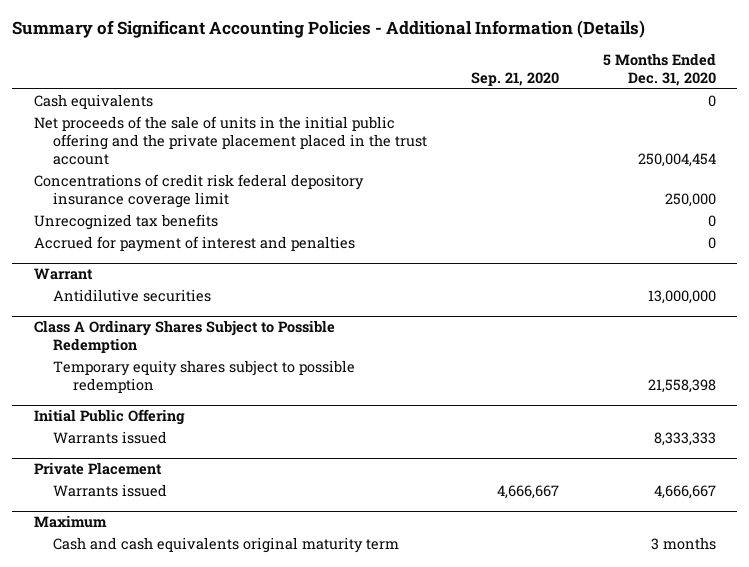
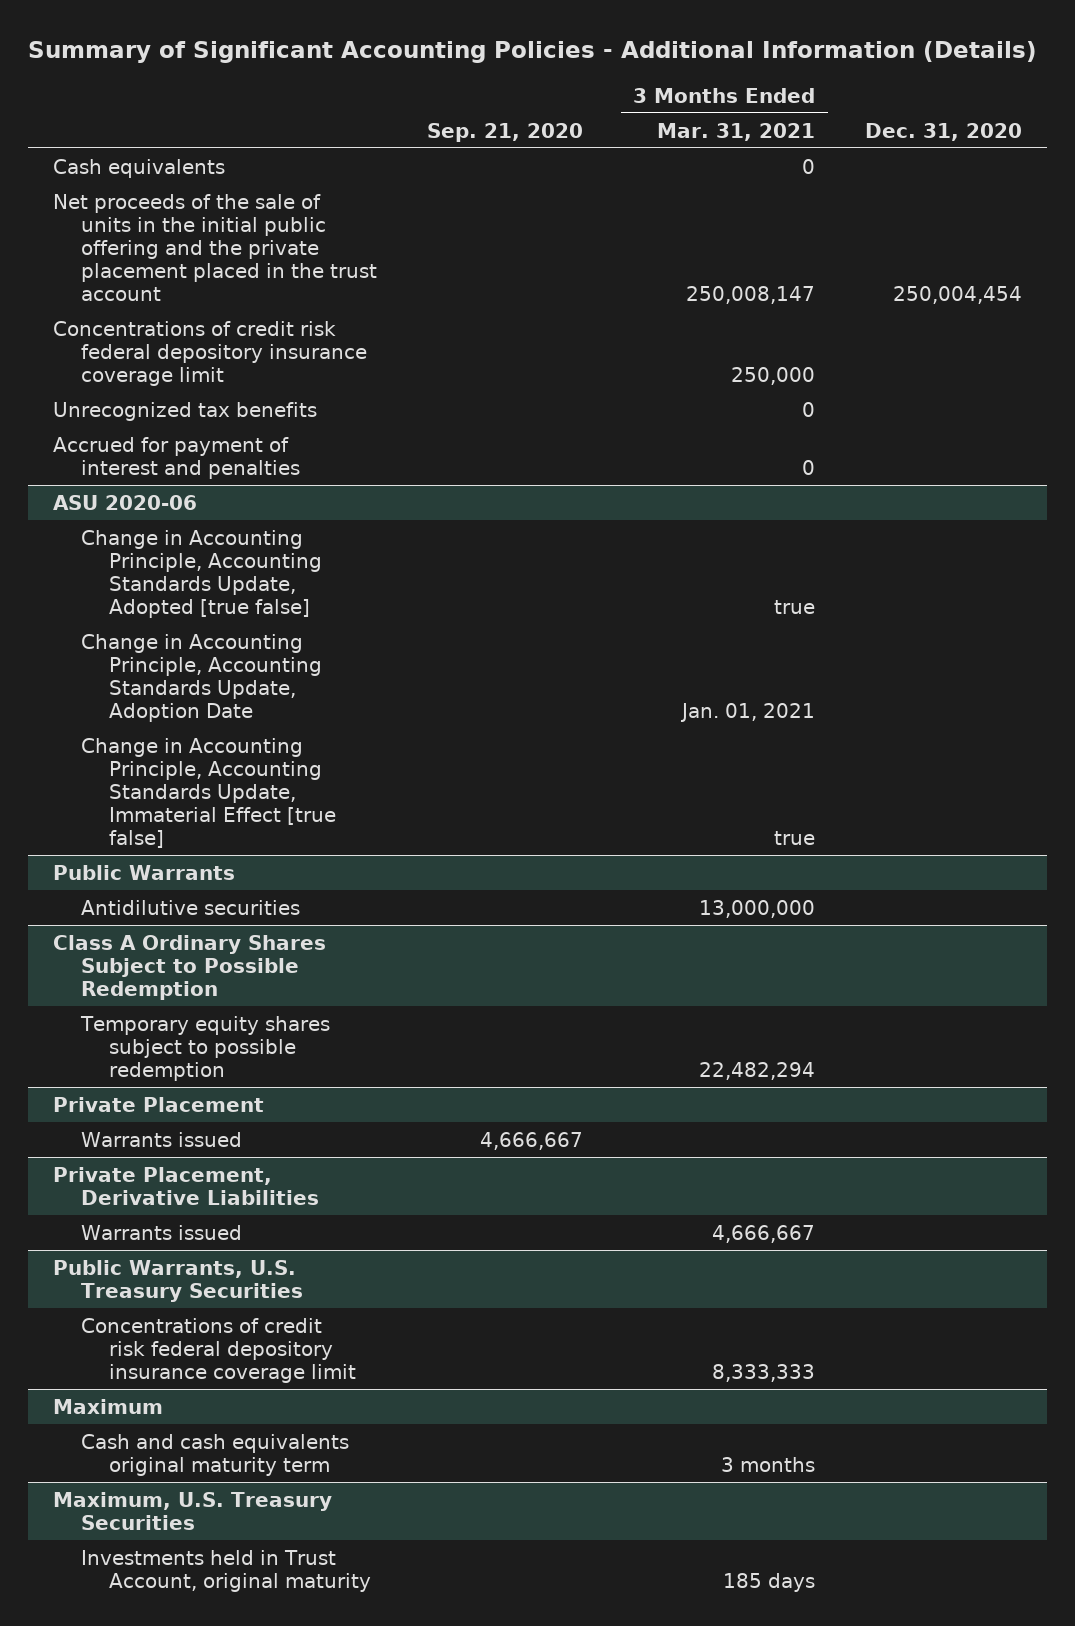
- | Sep. 21, 2020 | 5 Months Ended Dec. 31, 2020
+ | Sep. 21, 2020 | 3 Months Ended Mar. 31, 2021 | Dec. 31, 2020
- Warrant
+ ASU 2020-06
+ Change in Accounting Principle, Accounting Standards Update, Adopted [true false] | | true |
+ Change in Accounting Principle, Accounting Standards Update, Adoption Date | | Jan. 01, 2021 |
+ Change in Accounting Principle, Accounting Standards Update, Immaterial Effect [true false] | | true |
+ Public Warrants
- Initial Public Offering
- Warrants issued | | 8,333,333
+ Private Placement, Derivative Liabilities
+ Warrants issued | | 4,666,667 |
+ Public Warrants, U.S. Treasury Securities
+ Concentrations of credit risk federal depository insurance coverage limit | | 8,333,333 |
+ Maximum, U.S. Treasury Securities
+ Investments held in Trust Account, original maturity | | 185 days |

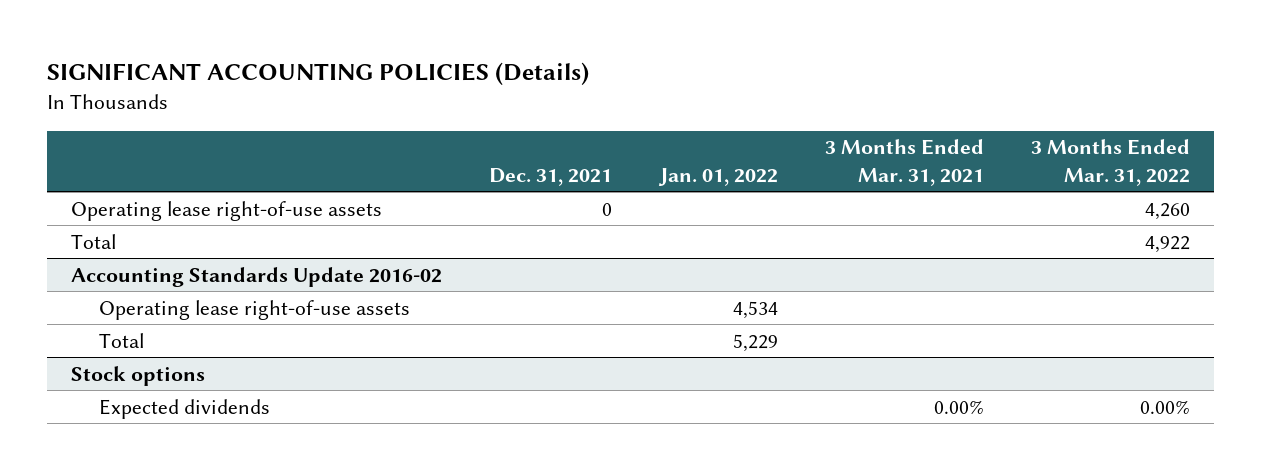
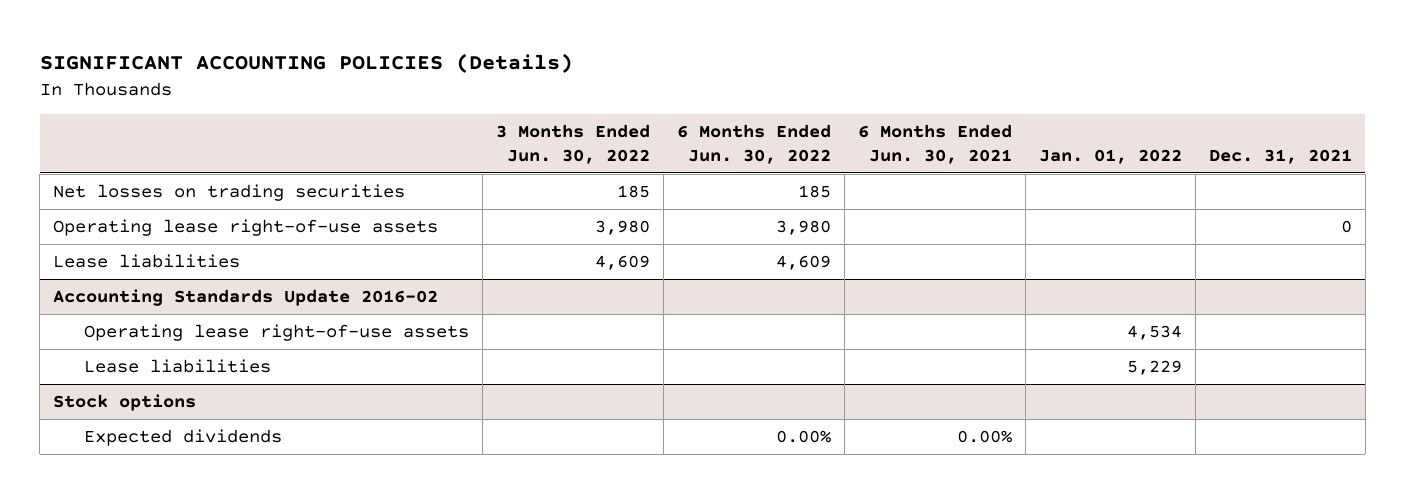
- | Dec. 31, 2021 | Jan. 01, 2022 | 3 Months Ended Mar. 31, 2021 | 3 Months Ended Mar. 31, 2022
+ | 3 Months Ended Jun. 30, 2022 | 6 Months Ended Jun. 30, 2022 | 6 Months Ended Jun. 30, 2021 | Jan. 01, 2022 | Dec. 31, 2021
+ Net losses on trading securities | 185 | 185 | | |
- Total | | | | 4,922
+ Lease liabilities | 4,609 | 4,609 | | |
@ Accounting Standards Update 2016-02
- Total | | 5,229 | |
+ Lease liabilities | | | | 5,229 |

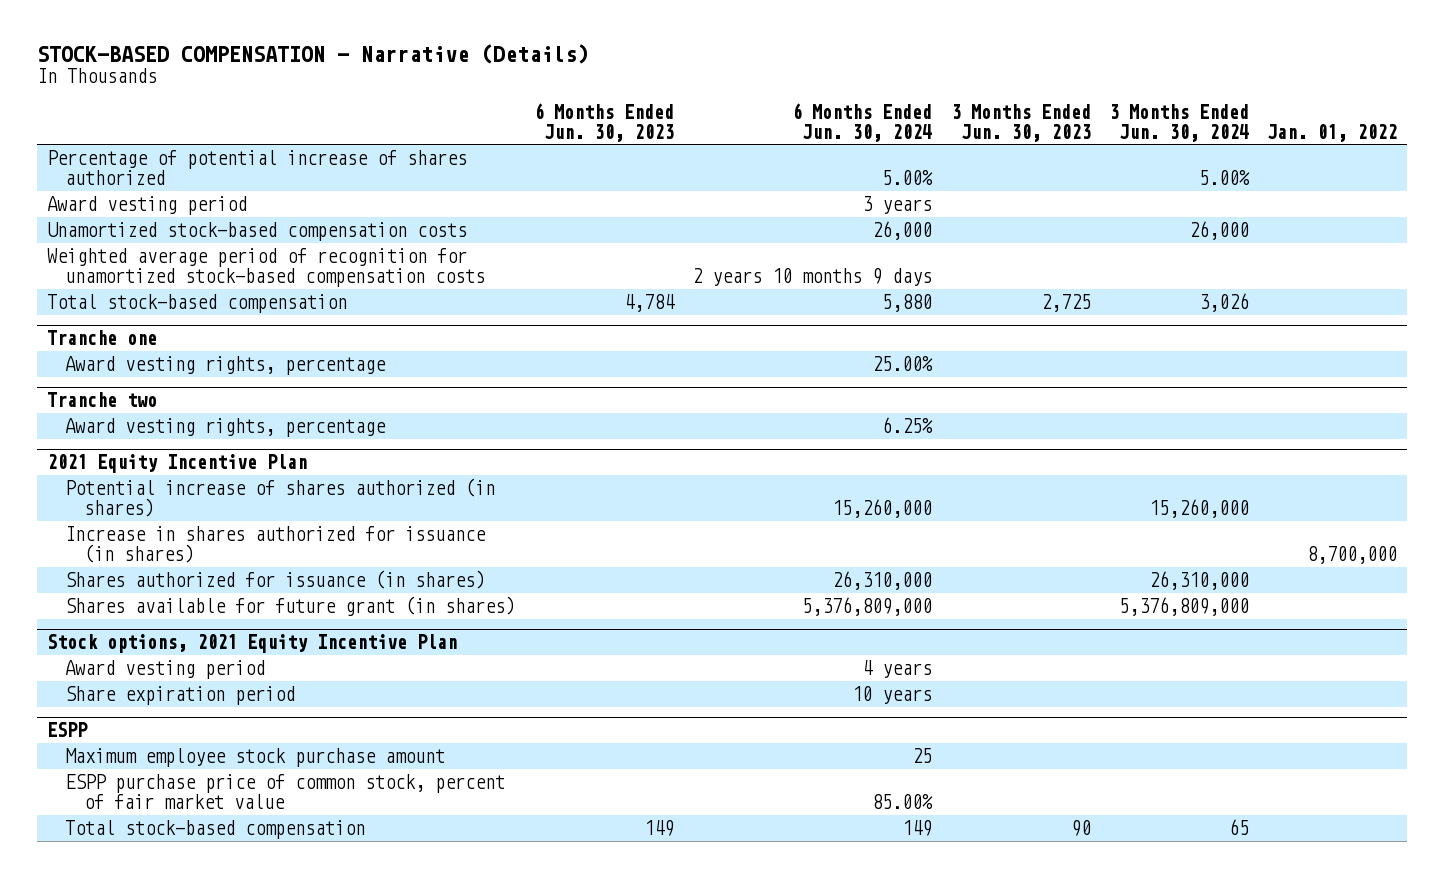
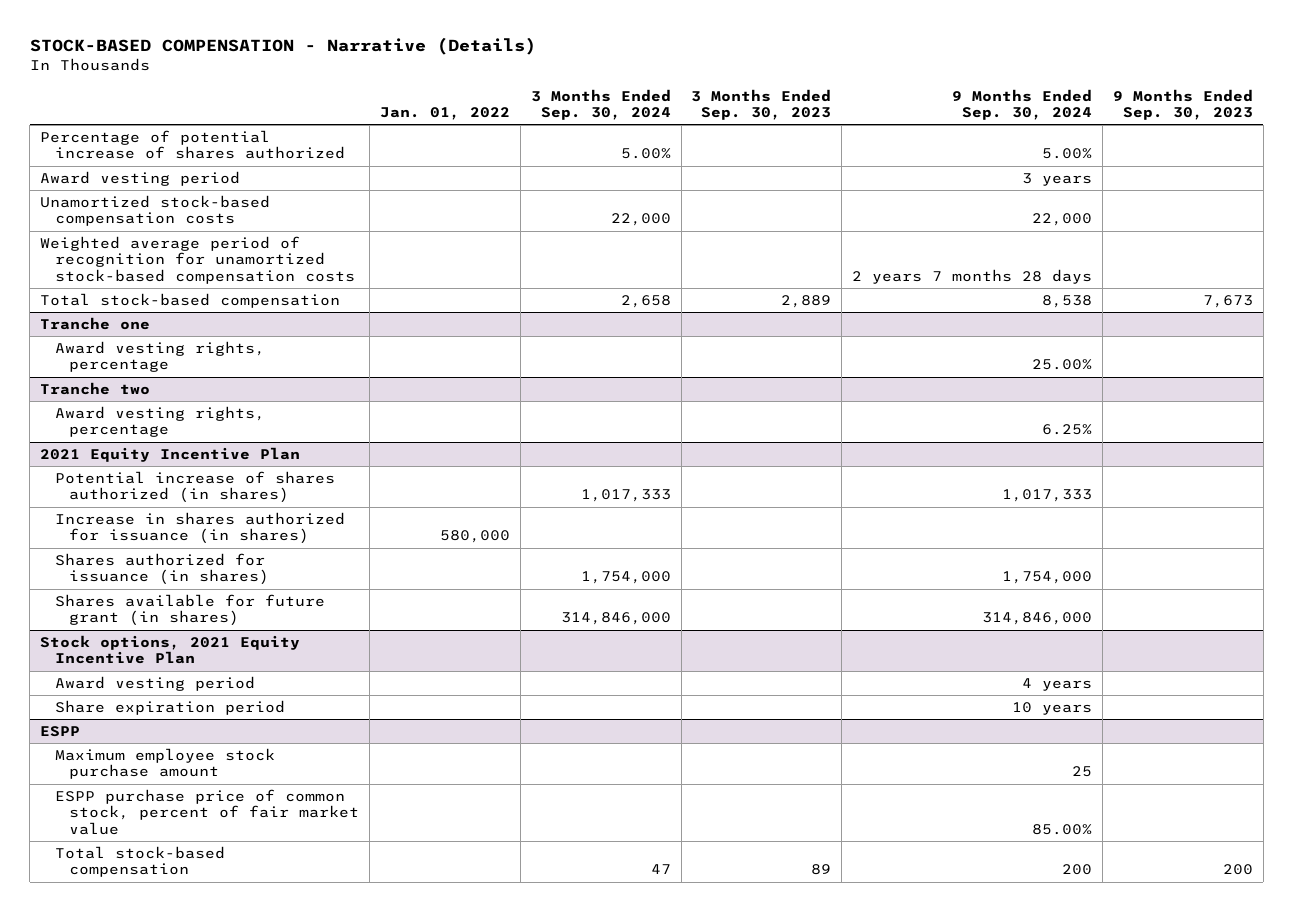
- | 6 Months Ended Jun. 30, 2023 | 6 Months Ended Jun. 30, 2024 | 3 Months Ended Jun. 30, 2023 | 3 Months Ended Jun. 30, 2024 | Jan. 01, 2022
+ | Jan. 01, 2022 | 3 Months Ended Sep. 30, 2024 | 3 Months Ended Sep. 30, 2023 | 9 Months Ended Sep. 30, 2024 | 9 Months Ended Sep. 30, 2023
@ 2021 Equity Incentive Plan
- Increase in shares authorized for issuance (in shares) | | | | | 8,700,000
+ Increase in shares authorized for issuance (in shares) | 580,000 | | | |

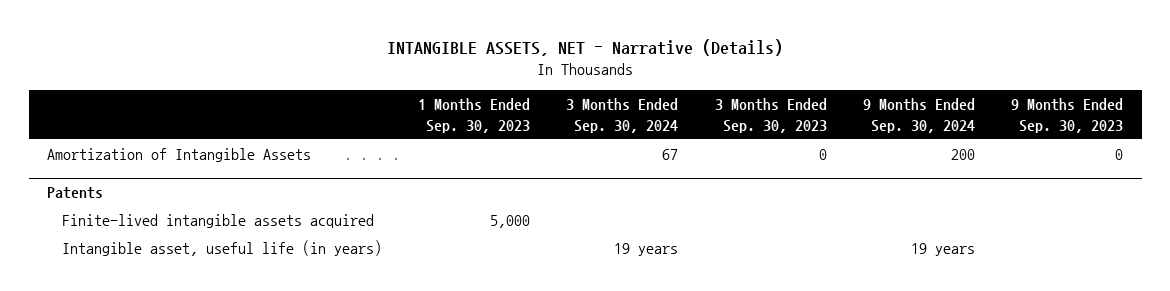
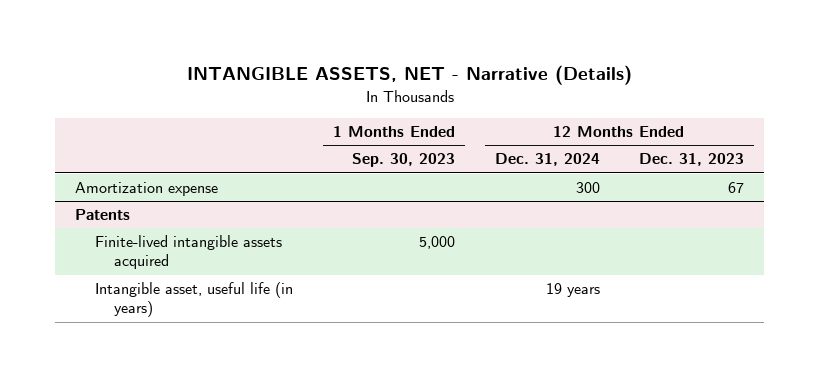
- | 1 Months Ended Sep. 30, 2023 | 3 Months Ended Sep. 30, 2024 | 3 Months Ended Sep. 30, 2023 | 9 Months Ended Sep. 30, 2024 | 9 Months Ended Sep. 30, 2023
+ | 1 Months Ended Sep. 30, 2023 | 12 Months Ended Dec. 31, 2024 | 12 Months Ended Dec. 31, 2023
- Amortization of Intangible Assets | | 67 | 0 | 200 | 0
+ Amortization expense | | 300 | 67

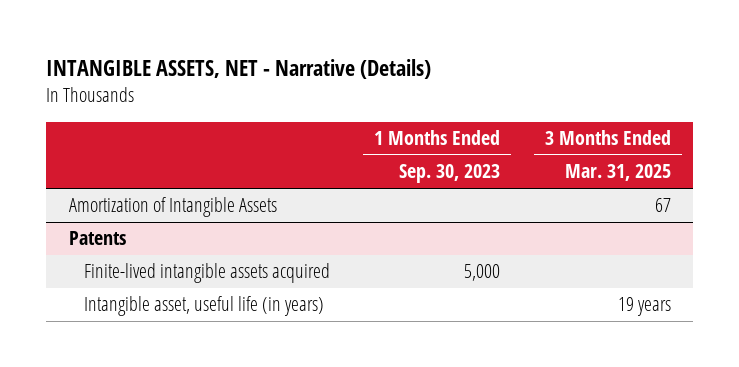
- | 1 Months Ended Sep. 30, 2023 | 12 Months Ended Dec. 31, 2024 | 12 Months Ended Dec. 31, 2023
+ | 1 Months Ended Sep. 30, 2023 | 3 Months Ended Mar. 31, 2025
- Amortization expense | | 300 | 67
+ Amortization of Intangible Assets | | 67

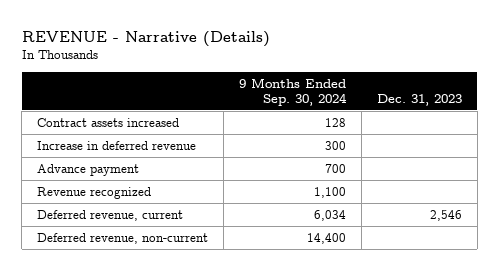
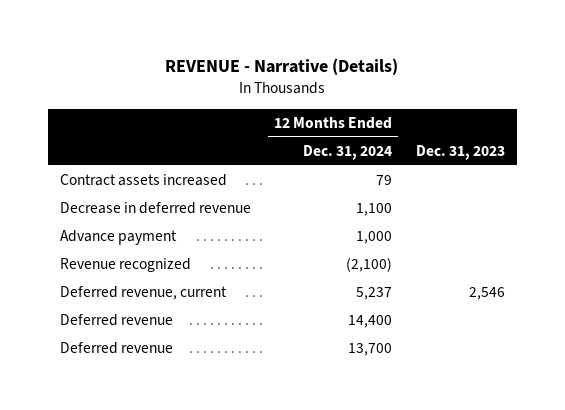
- | 9 Months Ended Sep. 30, 2024 | Dec. 31, 2023
+ | 12 Months Ended Dec. 31, 2024 | Dec. 31, 2023
- Increase in deferred revenue | 300 |
+ Decrease in deferred revenue | 1,100 |
- Deferred revenue, non-current | 14,400 |
+ Deferred revenue | 14,400 |
+ Deferred revenue | 13,700 |

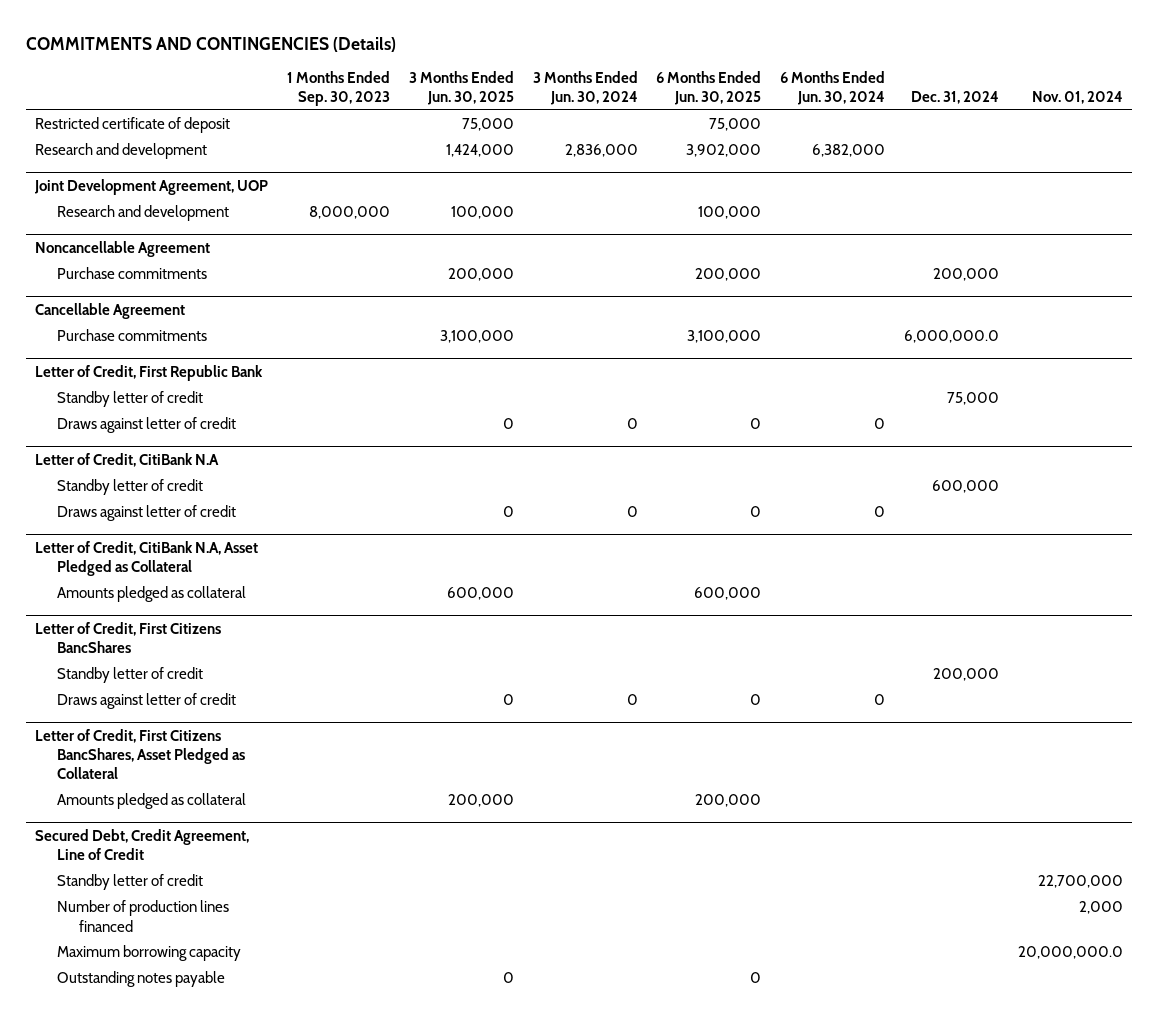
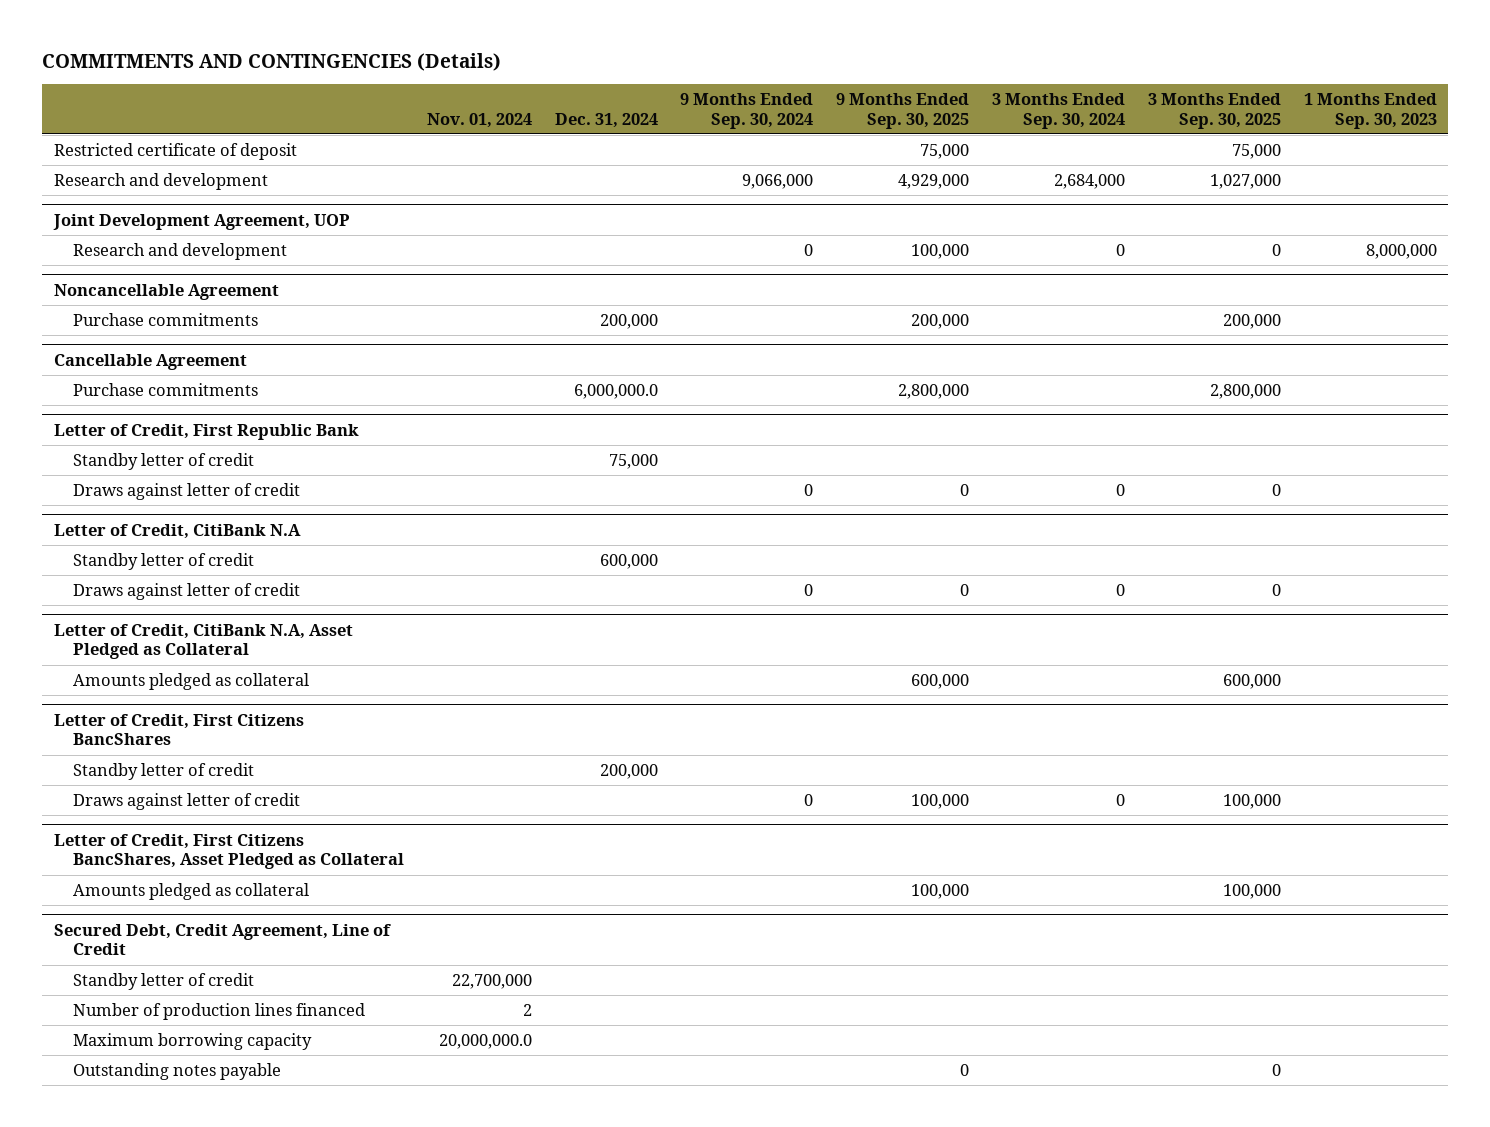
- | 1 Months Ended Sep. 30, 2023 | 3 Months Ended Jun. 30, 2025 | 3 Months Ended Jun. 30, 2024 | 6 Months Ended Jun. 30, 2025 | 6 Months Ended Jun. 30, 2024 | Dec. 31, 2024 | Nov. 01, 2024
+ | Nov. 01, 2024 | Dec. 31, 2024 | 9 Months Ended Sep. 30, 2024 | 9 Months Ended Sep. 30, 2025 | 3 Months Ended Sep. 30, 2024 | 3 Months Ended Sep. 30, 2025 | 1 Months Ended Sep. 30, 2023
@ Secured Debt, Credit Agreement, Line of Credit
- Number of production lines financed | | | | | | | 2,000
+ Number of production lines financed | 2 | | | | | |

